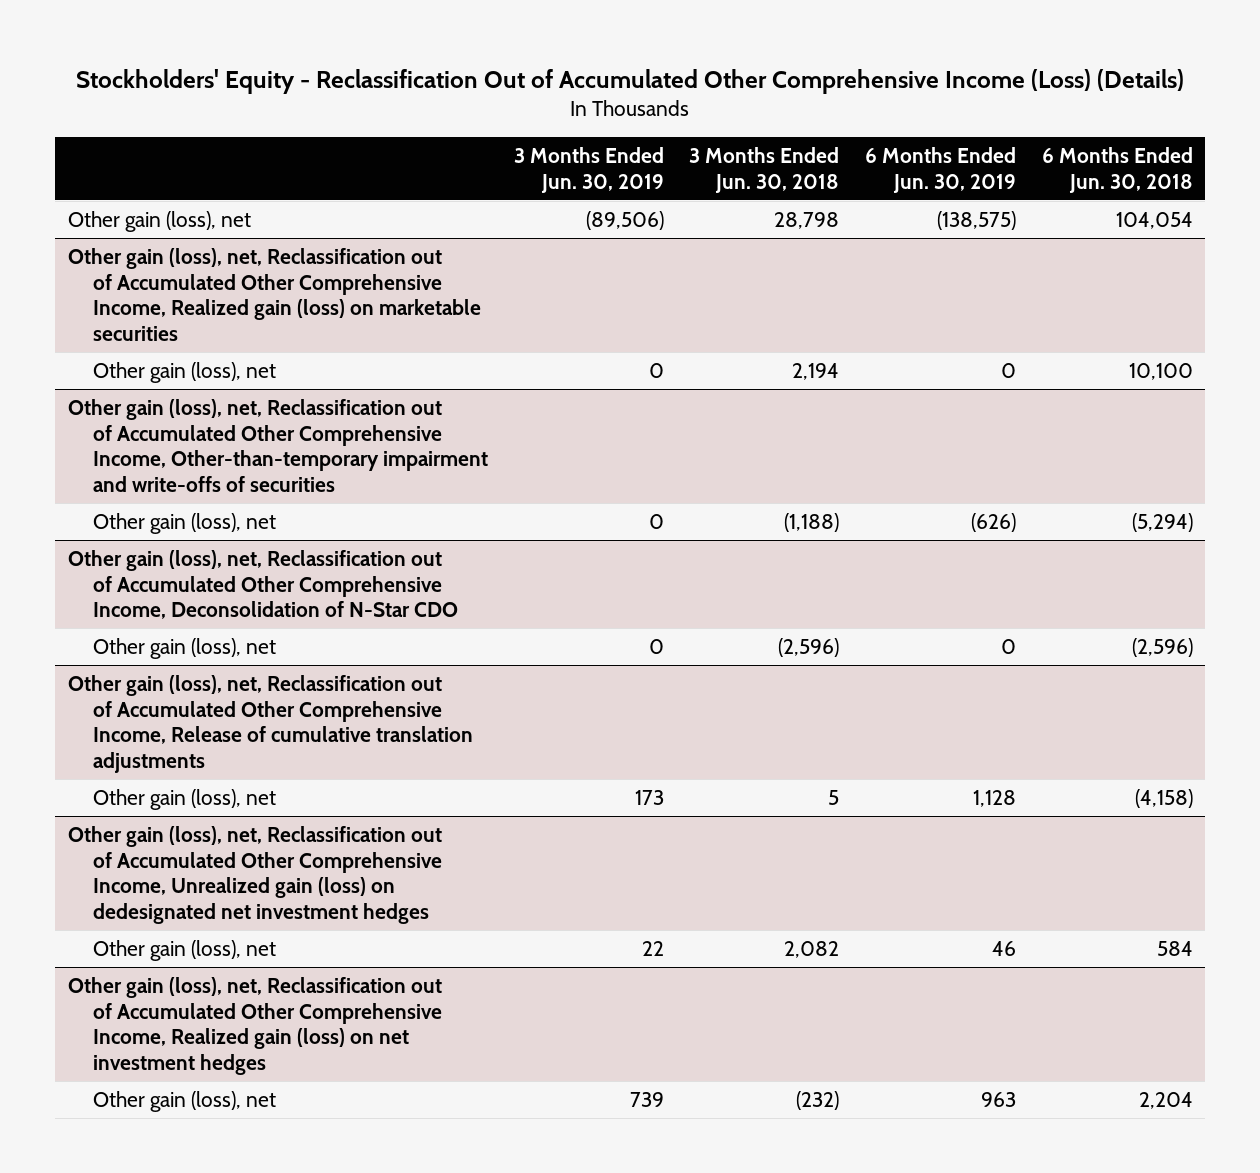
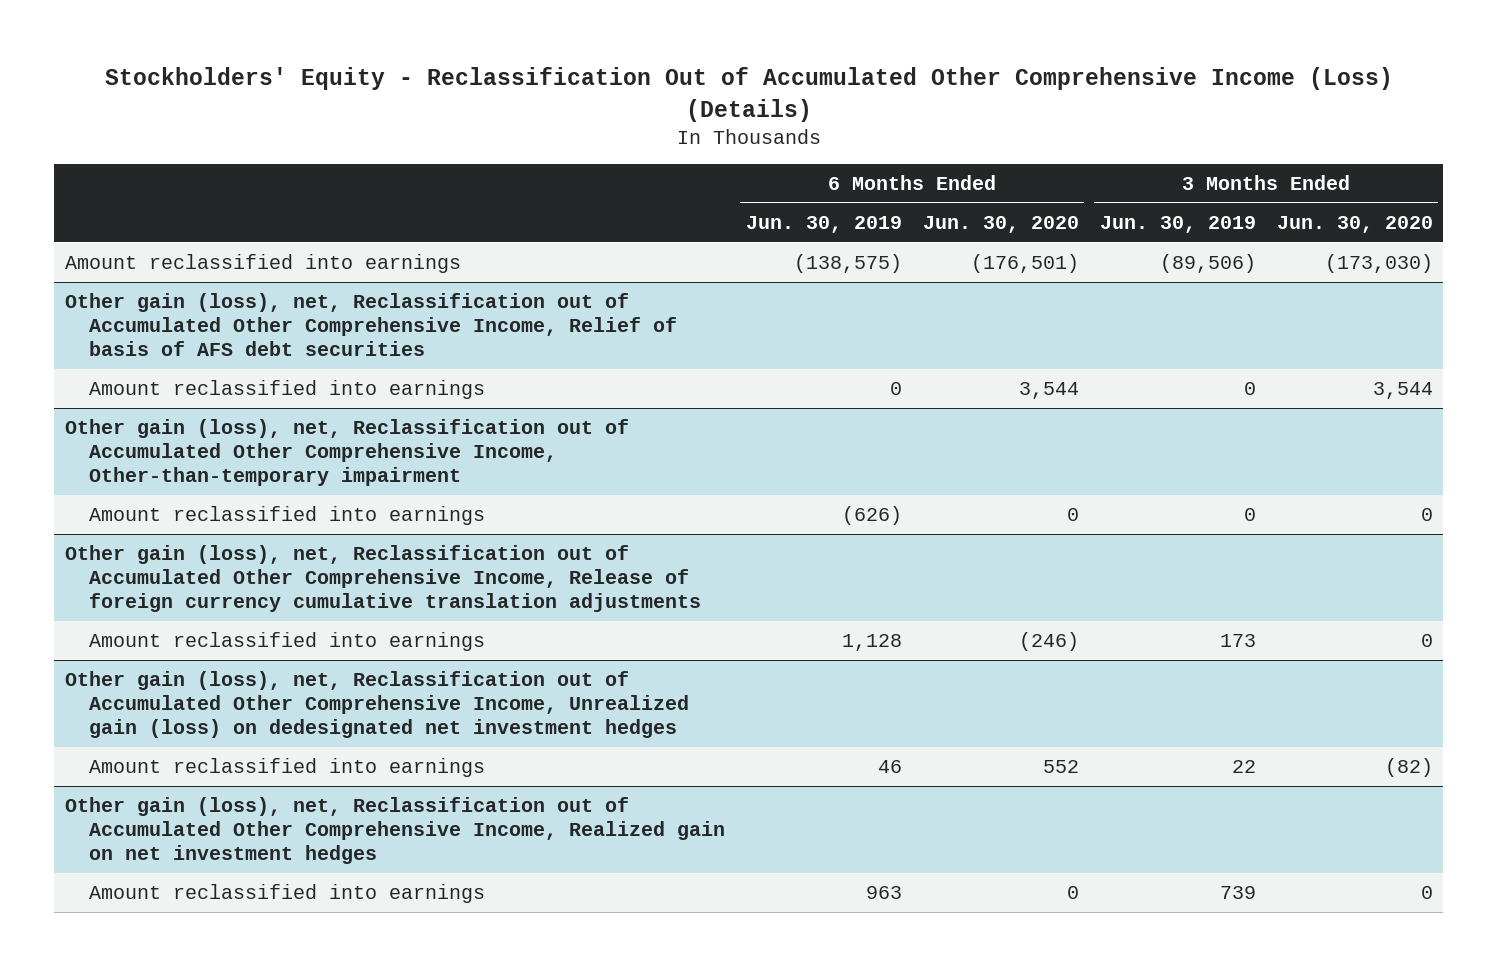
- | 3 Months Ended Jun. 30, 2019 | 3 Months Ended Jun. 30, 2018 | 6 Months Ended Jun. 30, 2019 | 6 Months Ended Jun. 30, 2018
+ | 6 Months Ended Jun. 30, 2019 | 6 Months Ended Jun. 30, 2020 | 3 Months Ended Jun. 30, 2019 | 3 Months Ended Jun. 30, 2020
- Other gain (loss), net | (89,506) | 28,798 | (138,575) | 104,054
- Other gain (loss), net, Reclassification out of Accumulated Other Comprehensive Income, Realized gain (loss) on marketable securities
- Other gain (loss), net | 0 | 2,194 | 0 | 10,100
- Other gain (loss), net, Reclassification out of Accumulated Other Comprehensive Income, Other-than-temporary impairment and write-offs of securities
- Other gain (loss), net | 0 | (1,188) | (626) | (5,294)
- Other gain (loss), net, Reclassification out of Accumulated Other Comprehensive Income, Deconsolidation of N-Star CDO
- Other gain (loss), net | 0 | (2,596) | 0 | (2,596)
- Other gain (loss), net, Reclassification out of Accumulated Other Comprehensive Income, Release of cumulative translation adjustments
- Other gain (loss), net | 173 | 5 | 1,128 | (4,158)
+ Amount reclassified into earnings | (138,575) | (176,501) | (89,506) | (173,030)
+ Other gain (loss), net, Reclassification out of Accumulated Other Comprehensive Income, Relief of basis of AFS debt securities
+ Amount reclassified into earnings | 0 | 3,544 | 0 | 3,544
+ Other gain (loss), net, Reclassification out of Accumulated Other Comprehensive Income, Other-than-temporary impairment
+ Amount reclassified into earnings | (626) | 0 | 0 | 0
+ Other gain (loss), net, Reclassification out of Accumulated Other Comprehensive Income, Release of foreign currency cumulative translation adjustments
+ Amount reclassified into earnings | 1,128 | (246) | 173 | 0
@ Other gain (loss), net, Reclassification out of Accumulated Other Comprehensive Income, Unrealized gain (loss) on dedesignated net investment hedges
- Other gain (loss), net | 22 | 2,082 | 46 | 584
- Other gain (loss), net, Reclassification out of Accumulated Other Comprehensive Income, Realized gain (loss) on net investment hedges
- Other gain (loss), net | 739 | (232) | 963 | 2,204
@ Other gain (loss), net, Reclassification out of Accumulated Other Comprehensive Income, Unrealized gain (loss) on dedesignated net investment hedges
+ Amount reclassified into earnings | 46 | 552 | 22 | (82)
+ Other gain (loss), net, Reclassification out of Accumulated Other Comprehensive Income, Realized gain on net investment hedges
+ Amount reclassified into earnings | 963 | 0 | 739 | 0

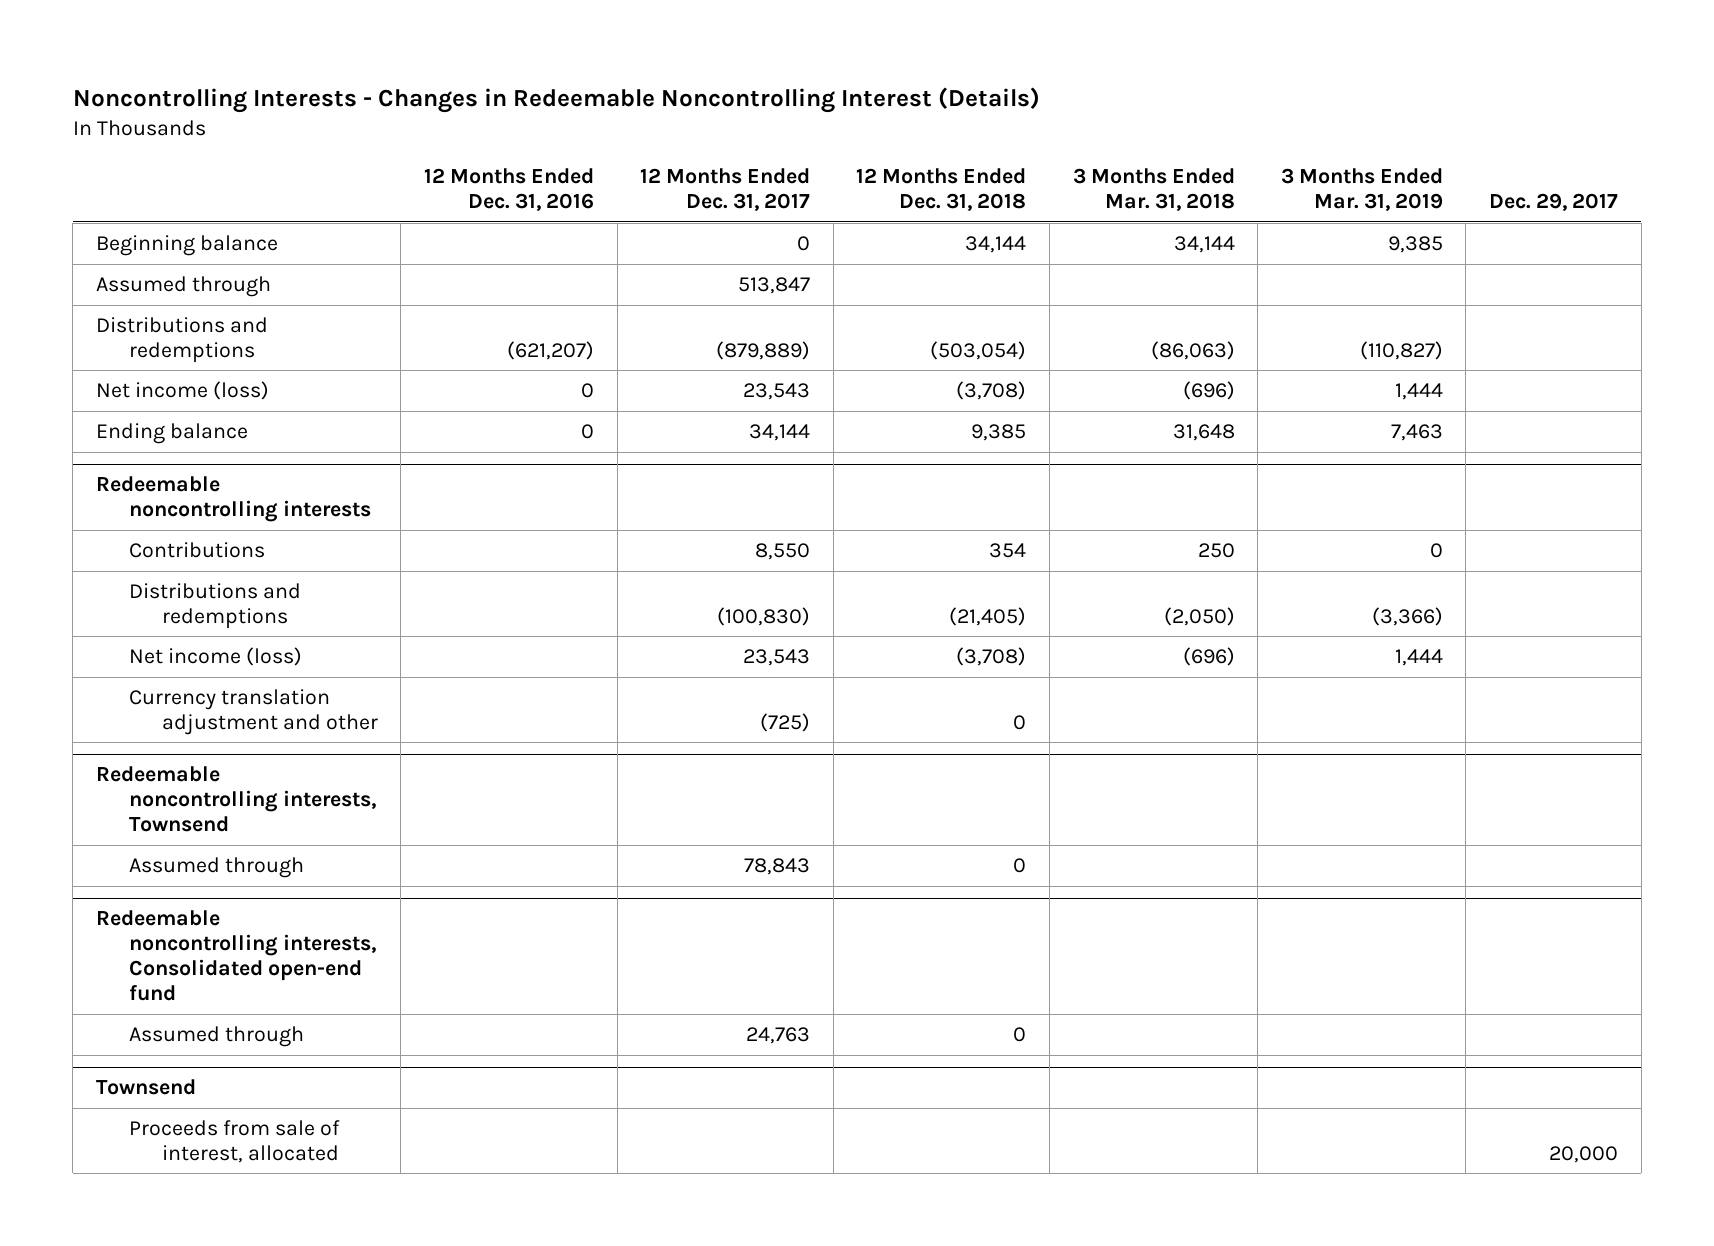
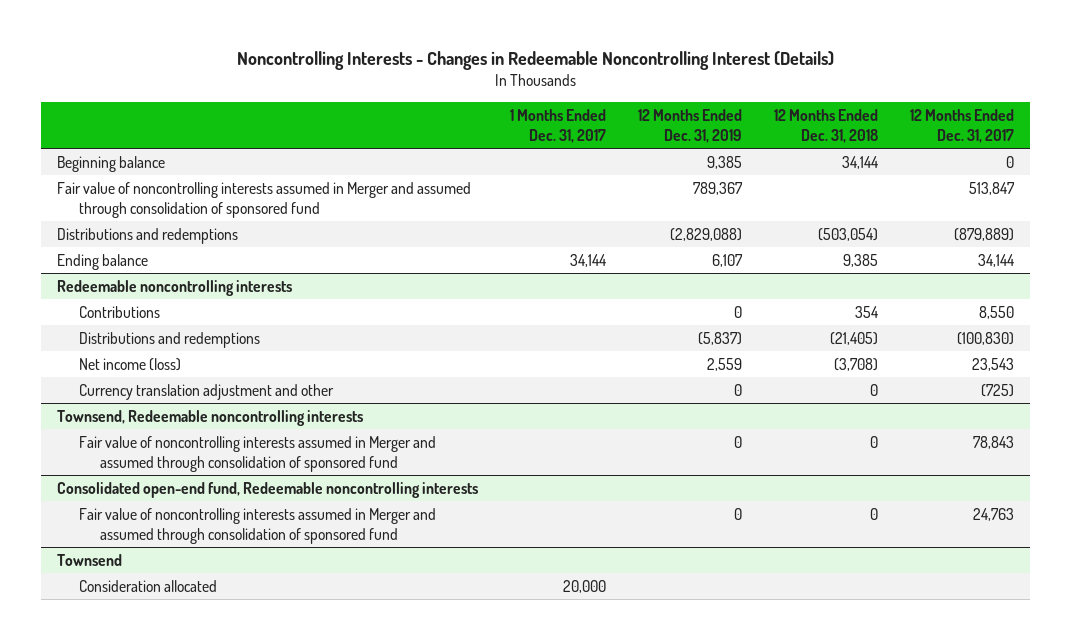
- | 12 Months Ended Dec. 31, 2016 | 12 Months Ended Dec. 31, 2017 | 12 Months Ended Dec. 31, 2018 | 3 Months Ended Mar. 31, 2018 | 3 Months Ended Mar. 31, 2019 | Dec. 29, 2017
+ | 1 Months Ended Dec. 31, 2017 | 12 Months Ended Dec. 31, 2019 | 12 Months Ended Dec. 31, 2018 | 12 Months Ended Dec. 31, 2017
- Assumed through | | 513,847 | | | |
+ Fair value of noncontrolling interests assumed in Merger and assumed through consolidation of sponsored fund | | 789,367 | | 513,847
- Net income (loss) | 0 | 23,543 | (3,708) | (696) | 1,444 |
- Redeemable noncontrolling interests, Townsend
- Assumed through | | 78,843 | 0 | | |
- Redeemable noncontrolling interests, Consolidated open-end fund
- Assumed through | | 24,763 | 0 | | |
+ Townsend, Redeemable noncontrolling interests
+ Fair value of noncontrolling interests assumed in Merger and assumed through consolidation of sponsored fund | | 0 | 0 | 78,843
+ Consolidated open-end fund, Redeemable noncontrolling interests
+ Fair value of noncontrolling interests assumed in Merger and assumed through consolidation of sponsored fund | | 0 | 0 | 24,763
@ Townsend
- Proceeds from sale of interest, allocated | | | | | | 20,000
+ Consideration allocated | 20,000 | | |

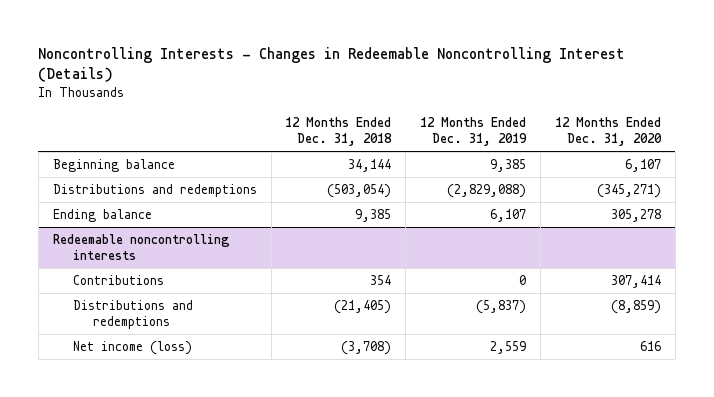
- | 1 Months Ended Dec. 31, 2017 | 12 Months Ended Dec. 31, 2019 | 12 Months Ended Dec. 31, 2018 | 12 Months Ended Dec. 31, 2017
+ | 12 Months Ended Dec. 31, 2018 | 12 Months Ended Dec. 31, 2019 | 12 Months Ended Dec. 31, 2020
- Fair value of noncontrolling interests assumed in Merger and assumed through consolidation of sponsored fund | | 789,367 | | 513,847
@ Redeemable noncontrolling interests
- Currency translation adjustment and other | | 0 | 0 | (725)
- Townsend, Redeemable noncontrolling interests
- Fair value of noncontrolling interests assumed in Merger and assumed through consolidation of sponsored fund | | 0 | 0 | 78,843
- Consolidated open-end fund, Redeemable noncontrolling interests
- Fair value of noncontrolling interests assumed in Merger and assumed through consolidation of sponsored fund | | 0 | 0 | 24,763
- Townsend
- Consideration allocated | 20,000 | | |

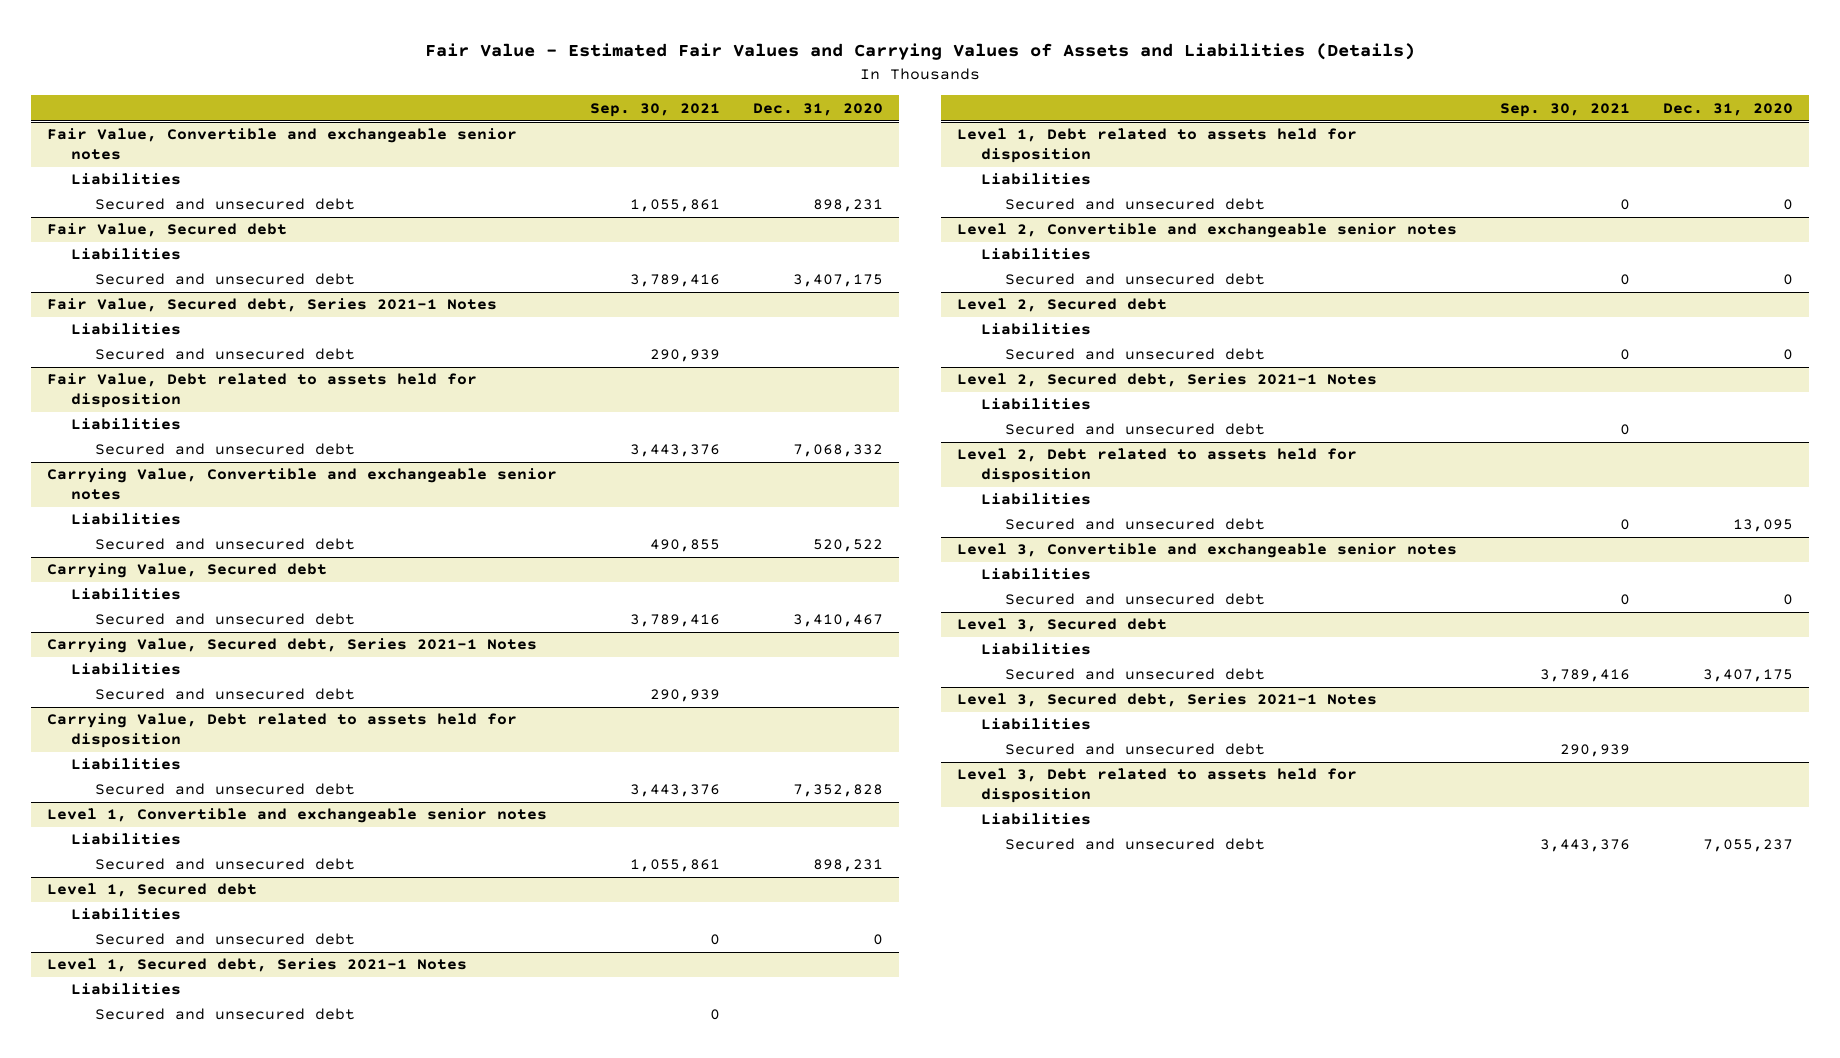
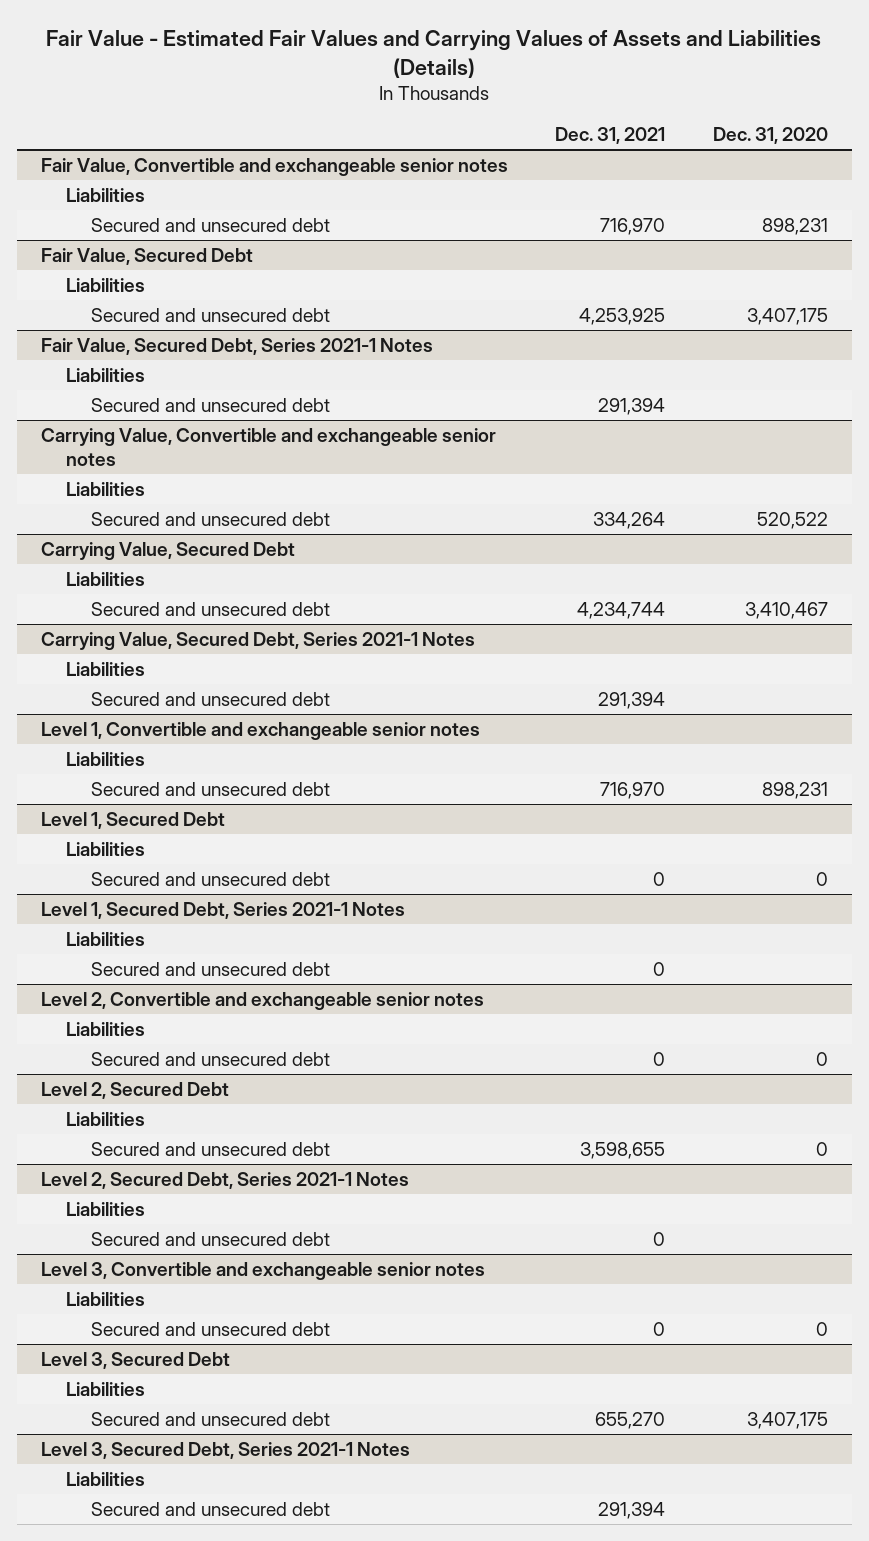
- | Sep. 30, 2021 | Dec. 31, 2020
+ | Dec. 31, 2021 | Dec. 31, 2020
- Fair Value, Secured debt
+ Fair Value, Secured Debt
- Fair Value, Secured debt, Series 2021-1 Notes
+ Fair Value, Secured Debt, Series 2021-1 Notes
- Fair Value, Debt related to assets held for disposition
- Liabilities
- Secured and unsecured debt | 3,443,376 | 7,068,332
- Carrying Value, Secured debt
+ Carrying Value, Secured Debt
- Carrying Value, Secured debt, Series 2021-1 Notes
+ Carrying Value, Secured Debt, Series 2021-1 Notes
- Carrying Value, Debt related to assets held for disposition
- Liabilities
- Secured and unsecured debt | 3,443,376 | 7,352,828
- Level 1, Secured debt
+ Level 1, Secured Debt
- Level 1, Secured debt, Series 2021-1 Notes
+ Level 1, Secured Debt, Series 2021-1 Notes
- Level 1, Debt related to assets held for disposition
- Liabilities
- Secured and unsecured debt | 0 | 0
- Level 2, Secured debt
+ Level 2, Secured Debt
- Level 2, Secured debt, Series 2021-1 Notes
+ Level 2, Secured Debt, Series 2021-1 Notes
- Level 2, Debt related to assets held for disposition
- Liabilities
- Secured and unsecured debt | 0 | 13,095
- Level 3, Secured debt
+ Level 3, Secured Debt
- Level 3, Secured debt, Series 2021-1 Notes
+ Level 3, Secured Debt, Series 2021-1 Notes
- Level 3, Debt related to assets held for disposition
- Liabilities
- Secured and unsecured debt | 3,443,376 | 7,055,237

